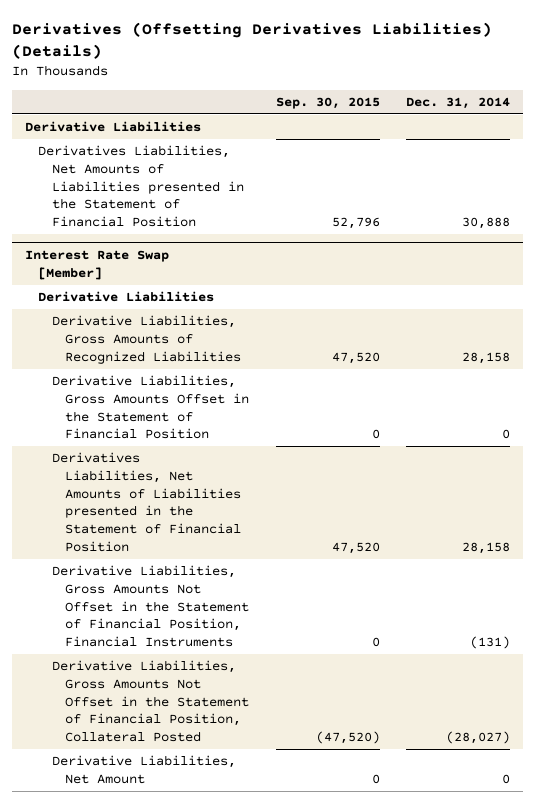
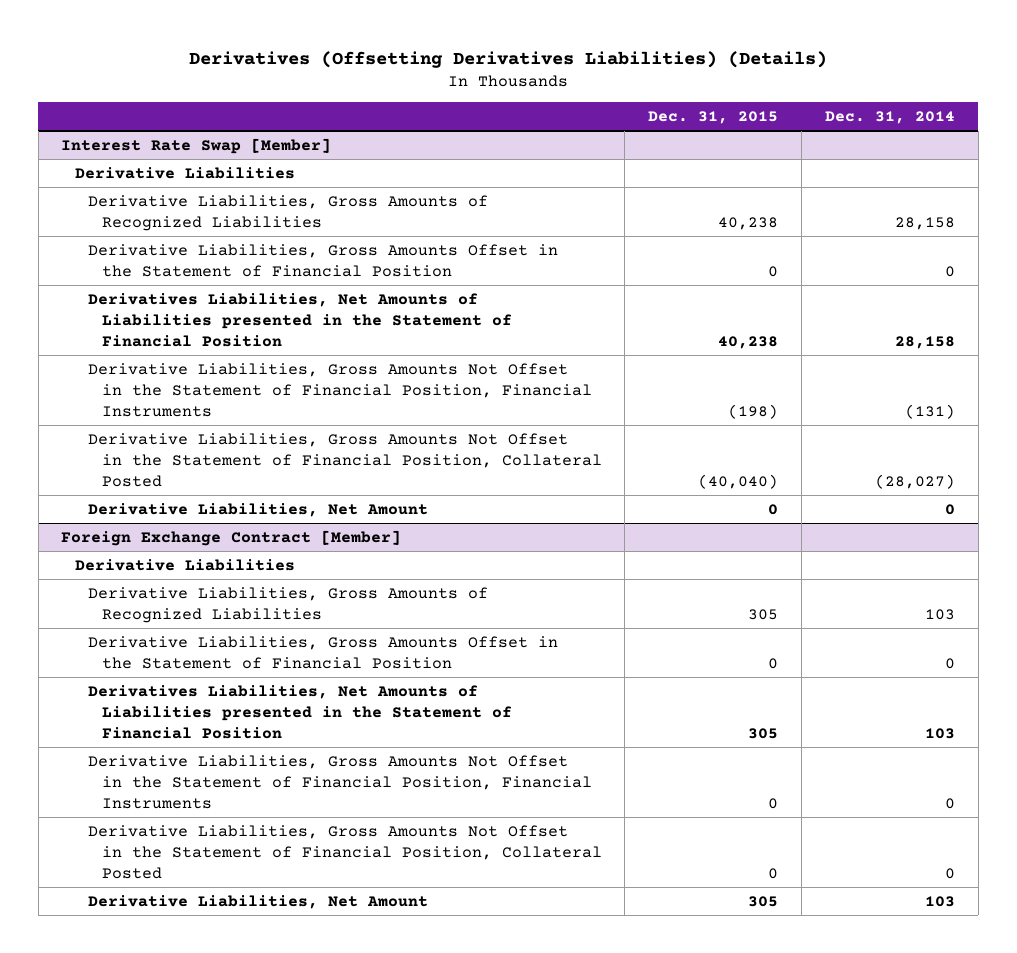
- | Sep. 30, 2015 | Dec. 31, 2014
+ | Dec. 31, 2015 | Dec. 31, 2014
- Derivative Liabilities
- Derivatives Liabilities, Net Amounts of Liabilities presented in the Statement of Financial Position | 52,796 | 30,888
+ Foreign Exchange Contract [Member]
+ Derivative Liabilities
+ Derivative Liabilities, Gross Amounts of Recognized Liabilities | 305 | 103
+ Derivative Liabilities, Gross Amounts Offset in the Statement of Financial Position | 0 | 0
+ Derivatives Liabilities, Net Amounts of Liabilities presented in the Statement of Financial Position | 305 | 103
+ Derivative Liabilities, Gross Amounts Not Offset in the Statement of Financial Position, Financial Instruments | 0 | 0
+ Derivative Liabilities, Gross Amounts Not Offset in the Statement of Financial Position, Collateral Posted | 0 | 0
+ Derivative Liabilities, Net Amount | 305 | 103

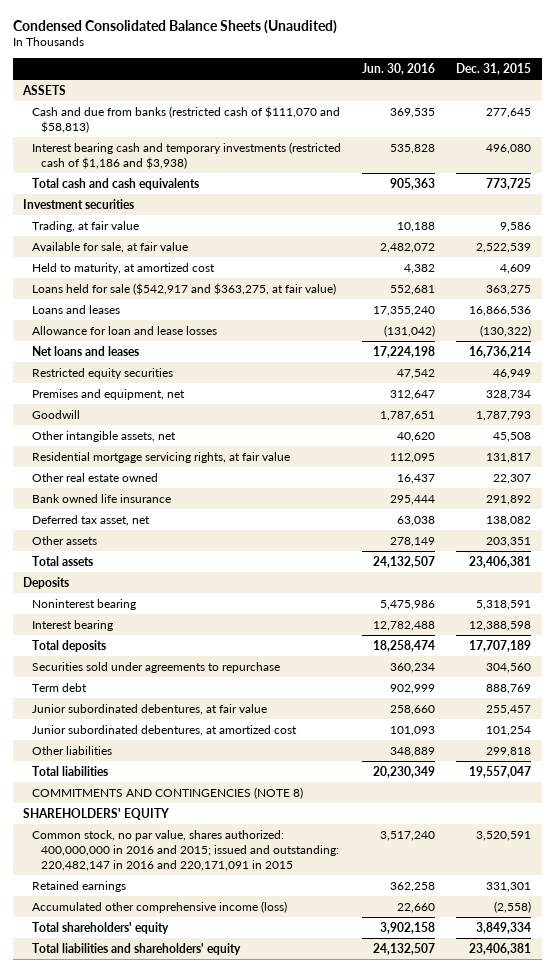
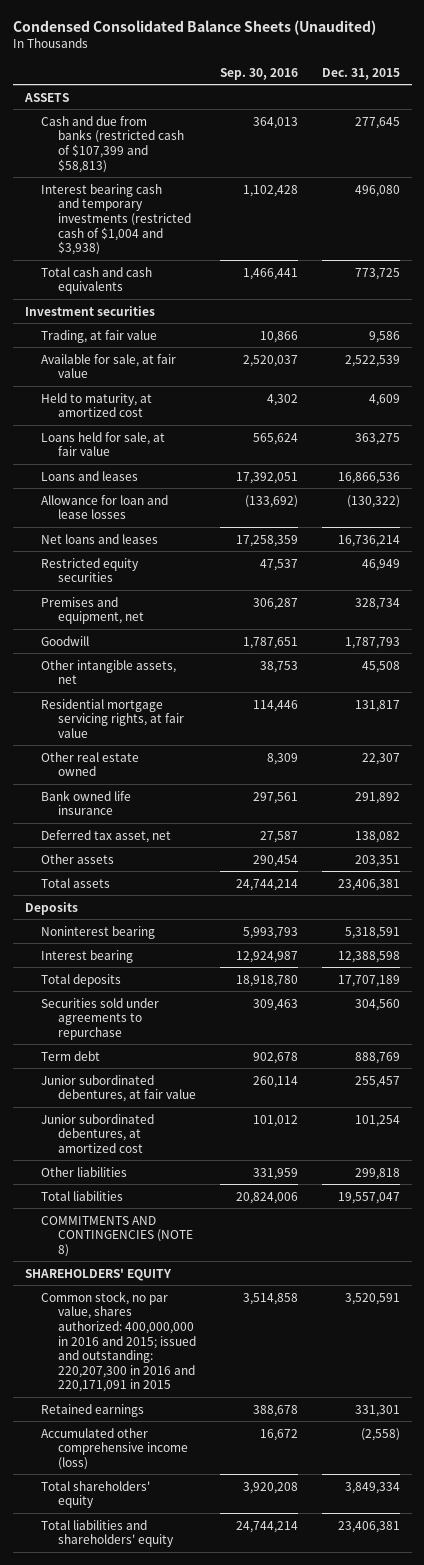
- | Jun. 30, 2016 | Dec. 31, 2015
+ | Sep. 30, 2016 | Dec. 31, 2015
- Cash and due from banks (restricted cash of $111,070 and $58,813) | 369,535 | 277,645
- Interest bearing cash and temporary investments (restricted cash of $1,186 and $3,938) | 535,828 | 496,080
+ Cash and due from banks (restricted cash of $107,399 and $58,813) | 364,013 | 277,645
+ Interest bearing cash and temporary investments (restricted cash of $1,004 and $3,938) | 1,102,428 | 496,080
- Loans held for sale ($542,917 and $363,275, at fair value) | 552,681 | 363,275
+ Loans held for sale, at fair value | 565,624 | 363,275
- Common stock, no par value, shares authorized: 400,000,000 in 2016 and 2015; issued and outstanding: 220,482,147 in 2016 and 220,171,091 in 2015 | 3,517,240 | 3,520,591
+ Common stock, no par value, shares authorized: 400,000,000 in 2016 and 2015; issued and outstanding: 220,207,300 in 2016 and 220,171,091 in 2015 | 3,514,858 | 3,520,591

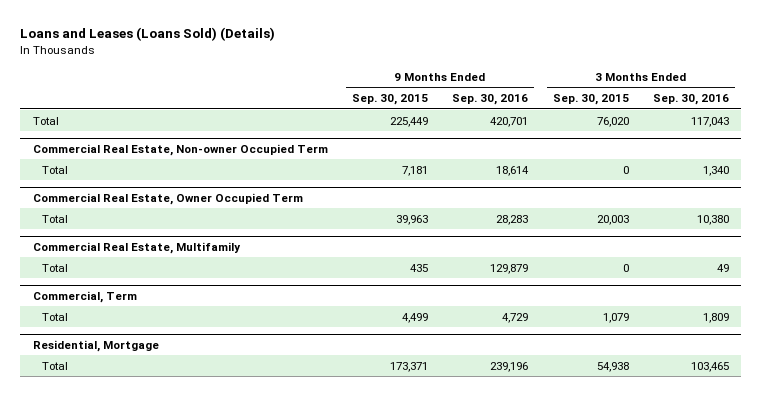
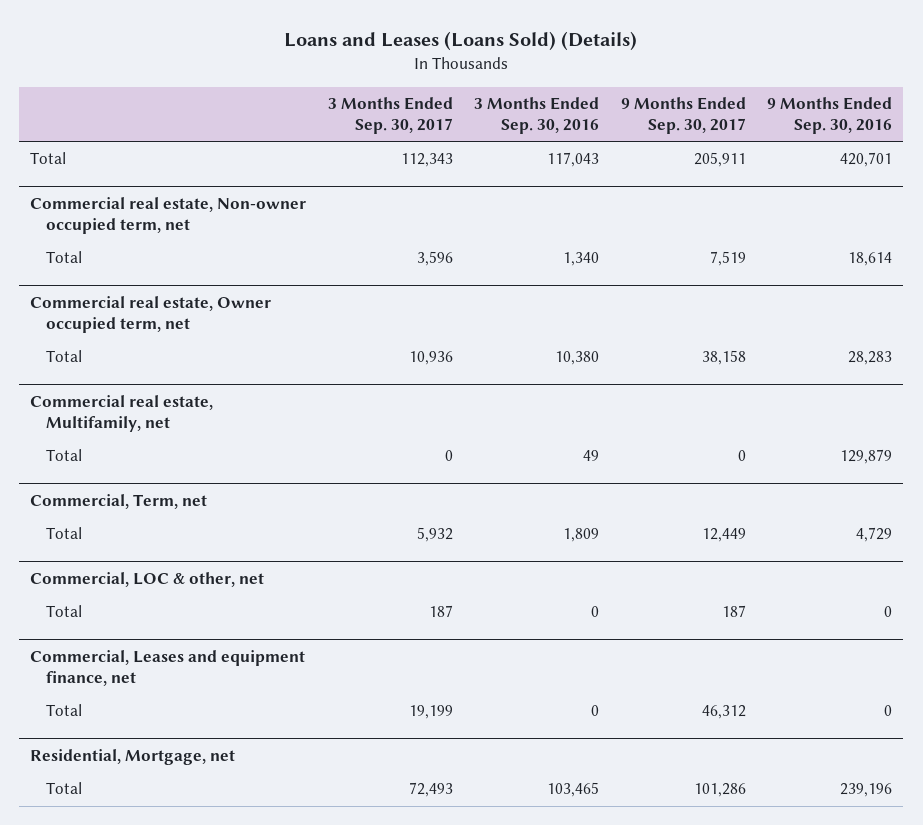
- | 9 Months Ended Sep. 30, 2015 | 9 Months Ended Sep. 30, 2016 | 3 Months Ended Sep. 30, 2015 | 3 Months Ended Sep. 30, 2016
+ | 3 Months Ended Sep. 30, 2017 | 3 Months Ended Sep. 30, 2016 | 9 Months Ended Sep. 30, 2017 | 9 Months Ended Sep. 30, 2016
- Commercial Real Estate, Non-owner Occupied Term
+ Commercial real estate, Non-owner occupied term, net
- Commercial Real Estate, Owner Occupied Term
+ Commercial real estate, Owner occupied term, net
- Commercial Real Estate, Multifamily
+ Commercial real estate, Multifamily, net
- Commercial, Term
+ Commercial, Term, net
- Residential, Mortgage
+ Commercial, LOC & other, net
+ Total | 187 | 0 | 187 | 0
+ Commercial, Leases and equipment finance, net
+ Total | 19,199 | 0 | 46,312 | 0
+ Residential, Mortgage, net

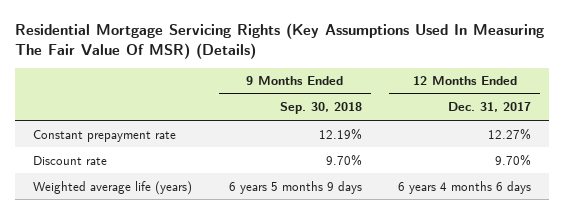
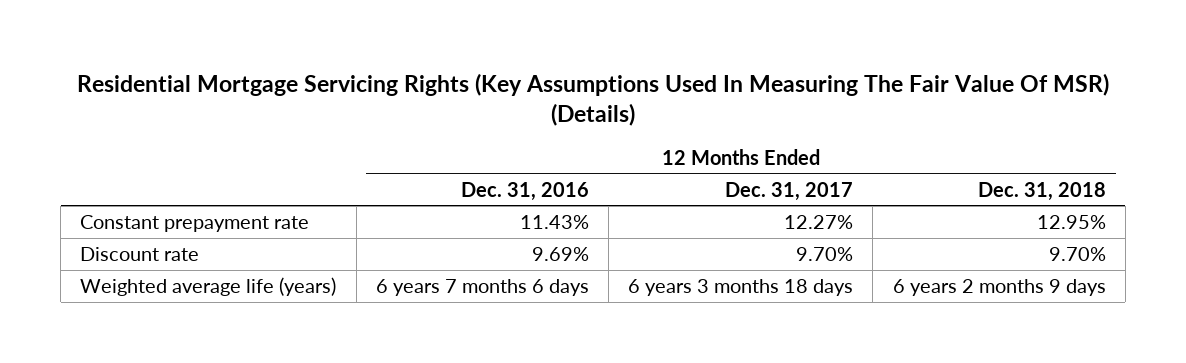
- | 9 Months Ended Sep. 30, 2018 | 12 Months Ended Dec. 31, 2017
+ | 12 Months Ended Dec. 31, 2016 | 12 Months Ended Dec. 31, 2017 | 12 Months Ended Dec. 31, 2018
- Weighted average life (years) | 6 years 5 months 9 days | 6 years 4 months 6 days
+ Weighted average life (years) | 6 years 7 months 6 days | 6 years 3 months 18 days | 6 years 2 months 9 days

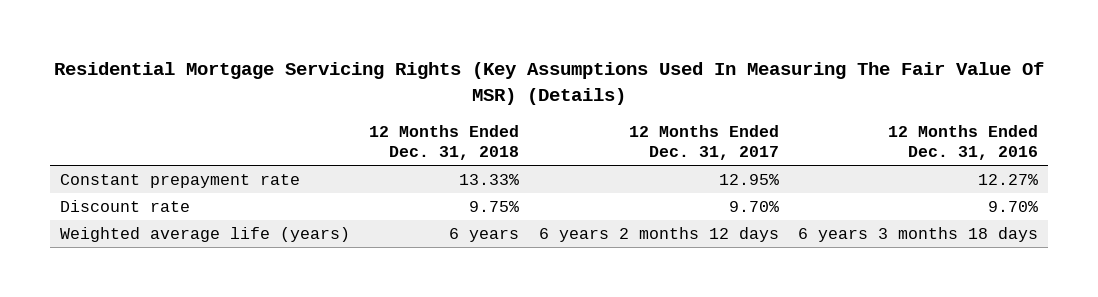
- | 12 Months Ended Dec. 31, 2016 | 12 Months Ended Dec. 31, 2017 | 12 Months Ended Dec. 31, 2018
+ | 12 Months Ended Dec. 31, 2018 | 12 Months Ended Dec. 31, 2017 | 12 Months Ended Dec. 31, 2016
- Constant prepayment rate | 11.43% | 12.27% | 12.95%
- Discount rate | 9.69% | 9.70% | 9.70%
- Weighted average life (years) | 6 years 7 months 6 days | 6 years 3 months 18 days | 6 years 2 months 9 days
+ Constant prepayment rate | 13.33% | 12.95% | 12.27%
+ Discount rate | 9.75% | 9.70% | 9.70%
+ Weighted average life (years) | 6 years | 6 years 2 months 12 days | 6 years 3 months 18 days

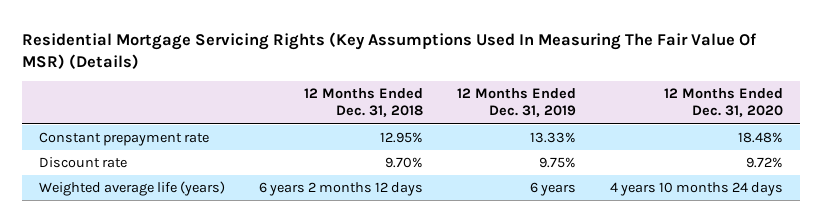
- | 12 Months Ended Dec. 31, 2018 | 12 Months Ended Dec. 31, 2017 | 12 Months Ended Dec. 31, 2016
+ | 12 Months Ended Dec. 31, 2018 | 12 Months Ended Dec. 31, 2019 | 12 Months Ended Dec. 31, 2020
- Constant prepayment rate | 13.33% | 12.95% | 12.27%
- Discount rate | 9.75% | 9.70% | 9.70%
- Weighted average life (years) | 6 years | 6 years 2 months 12 days | 6 years 3 months 18 days
+ Constant prepayment rate | 12.95% | 13.33% | 18.48%
+ Discount rate | 9.70% | 9.75% | 9.72%
+ Weighted average life (years) | 6 years 2 months 12 days | 6 years | 4 years 10 months 24 days

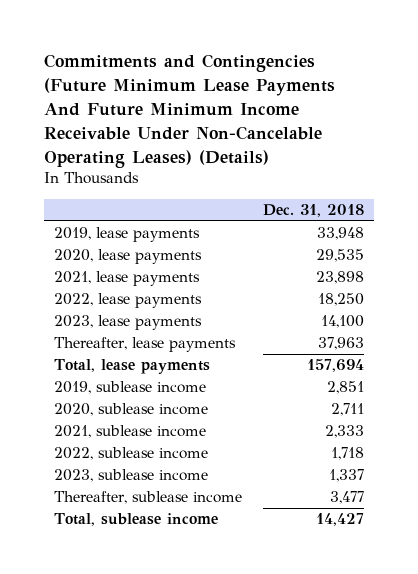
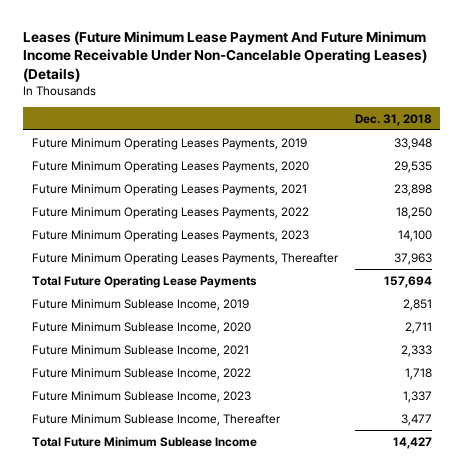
- Commitments and Contingencies (Future Minimum Lease Payments And Future Minimum Income Receivable Under Non-Cancelable Operating Leases) (Details)
+ Leases (Future Minimum Lease Payment And Future Minimum Income Receivable Under Non-Cancelable Operating Leases) (Details)
- 2019, lease payments | 33,948
- 2020, lease payments | 29,535
- 2021, lease payments | 23,898
- 2022, lease payments | 18,250
- 2023, lease payments | 14,100
- Thereafter, lease payments | 37,963
- Total, lease payments | 157,694
- 2019, sublease income | 2,851
- 2020, sublease income | 2,711
- 2021, sublease income | 2,333
- 2022, sublease income | 1,718
- 2023, sublease income | 1,337
- Thereafter, sublease income | 3,477
- Total, sublease income | 14,427
+ Future Minimum Operating Leases Payments, 2019 | 33,948
+ Future Minimum Operating Leases Payments, 2020 | 29,535
+ Future Minimum Operating Leases Payments, 2021 | 23,898
+ Future Minimum Operating Leases Payments, 2022 | 18,250
+ Future Minimum Operating Leases Payments, 2023 | 14,100
+ Future Minimum Operating Leases Payments, Thereafter | 37,963
+ Total Future Operating Lease Payments | 157,694
+ Future Minimum Sublease Income, 2019 | 2,851
+ Future Minimum Sublease Income, 2020 | 2,711
+ Future Minimum Sublease Income, 2021 | 2,333
+ Future Minimum Sublease Income, 2022 | 1,718
+ Future Minimum Sublease Income, 2023 | 1,337
+ Future Minimum Sublease Income, Thereafter | 3,477
+ Total Future Minimum Sublease Income | 14,427

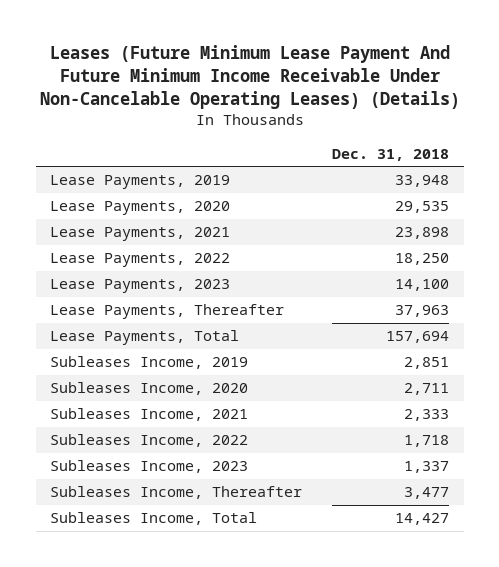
- Future Minimum Operating Leases Payments, 2019 | 33,948
- Future Minimum Operating Leases Payments, 2020 | 29,535
- Future Minimum Operating Leases Payments, 2021 | 23,898
- Future Minimum Operating Leases Payments, 2022 | 18,250
- Future Minimum Operating Leases Payments, 2023 | 14,100
- Future Minimum Operating Leases Payments, Thereafter | 37,963
- Total Future Operating Lease Payments | 157,694
- Future Minimum Sublease Income, 2019 | 2,851
- Future Minimum Sublease Income, 2020 | 2,711
- Future Minimum Sublease Income, 2021 | 2,333
- Future Minimum Sublease Income, 2022 | 1,718
- Future Minimum Sublease Income, 2023 | 1,337
- Future Minimum Sublease Income, Thereafter | 3,477
- Total Future Minimum Sublease Income | 14,427
+ Lease Payments, 2019 | 33,948
+ Lease Payments, 2020 | 29,535
+ Lease Payments, 2021 | 23,898
+ Lease Payments, 2022 | 18,250
+ Lease Payments, 2023 | 14,100
+ Lease Payments, Thereafter | 37,963
+ Lease Payments, Total | 157,694
+ Subleases Income, 2019 | 2,851
+ Subleases Income, 2020 | 2,711
+ Subleases Income, 2021 | 2,333
+ Subleases Income, 2022 | 1,718
+ Subleases Income, 2023 | 1,337
+ Subleases Income, Thereafter | 3,477
+ Subleases Income, Total | 14,427

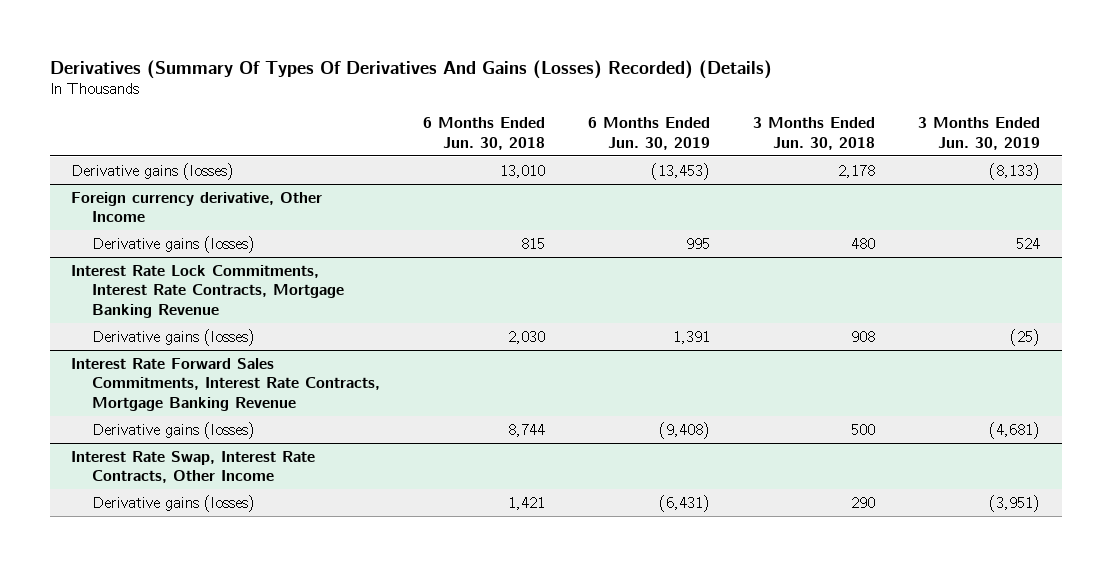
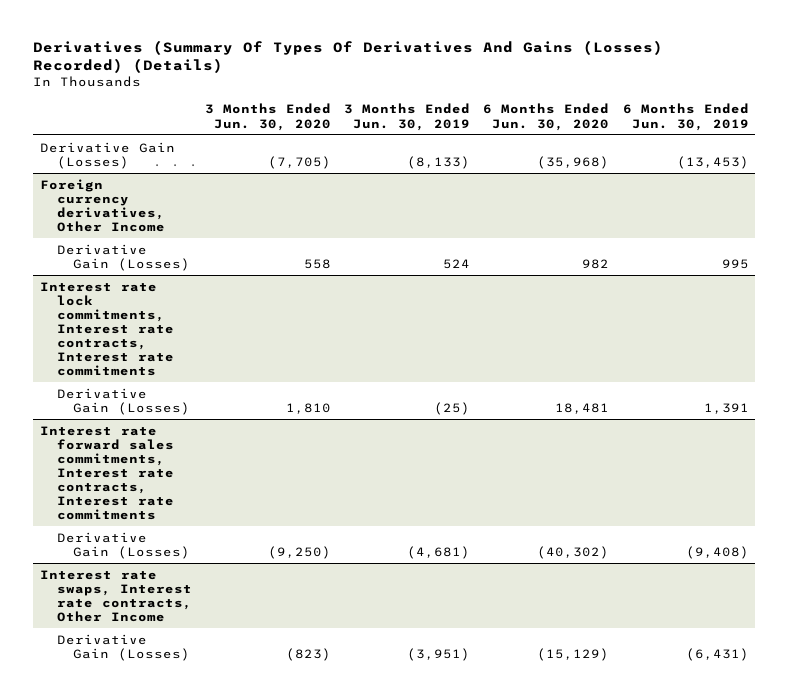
- | 6 Months Ended Jun. 30, 2018 | 6 Months Ended Jun. 30, 2019 | 3 Months Ended Jun. 30, 2018 | 3 Months Ended Jun. 30, 2019
+ | 3 Months Ended Jun. 30, 2020 | 3 Months Ended Jun. 30, 2019 | 6 Months Ended Jun. 30, 2020 | 6 Months Ended Jun. 30, 2019
- Derivative gains (losses) | 13,010 | (13,453) | 2,178 | (8,133)
- Foreign currency derivative, Other Income
- Derivative gains (losses) | 815 | 995 | 480 | 524
- Interest Rate Lock Commitments, Interest Rate Contracts, Mortgage Banking Revenue
- Derivative gains (losses) | 2,030 | 1,391 | 908 | (25)
- Interest Rate Forward Sales Commitments, Interest Rate Contracts, Mortgage Banking Revenue
- Derivative gains (losses) | 8,744 | (9,408) | 500 | (4,681)
- Interest Rate Swap, Interest Rate Contracts, Other Income
- Derivative gains (losses) | 1,421 | (6,431) | 290 | (3,951)
+ Derivative Gain (Losses) | (7,705) | (8,133) | (35,968) | (13,453)
+ Foreign currency derivatives, Other Income
+ Derivative Gain (Losses) | 558 | 524 | 982 | 995
+ Interest rate lock commitments, Interest rate contracts, Interest rate commitments
+ Derivative Gain (Losses) | 1,810 | (25) | 18,481 | 1,391
+ Interest rate forward sales commitments, Interest rate contracts, Interest rate commitments
+ Derivative Gain (Losses) | (9,250) | (4,681) | (40,302) | (9,408)
+ Interest rate swaps, Interest rate contracts, Other Income
+ Derivative Gain (Losses) | (823) | (3,951) | (15,129) | (6,431)

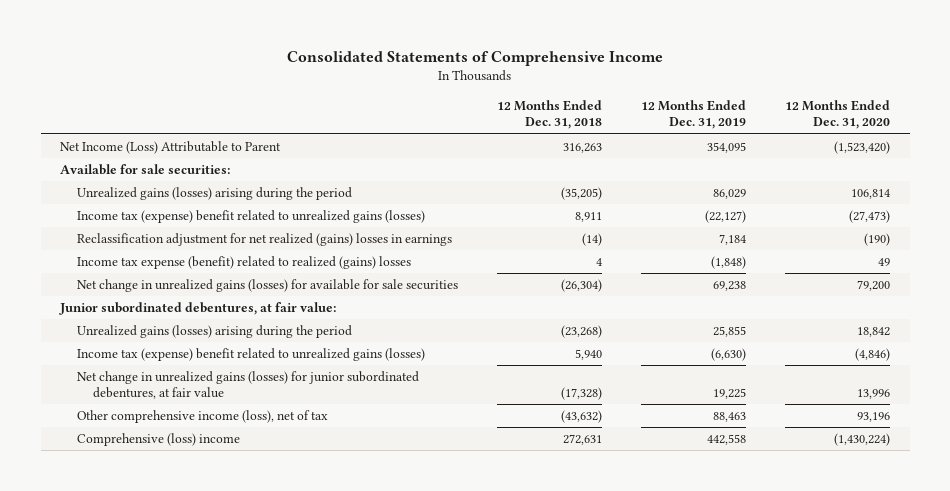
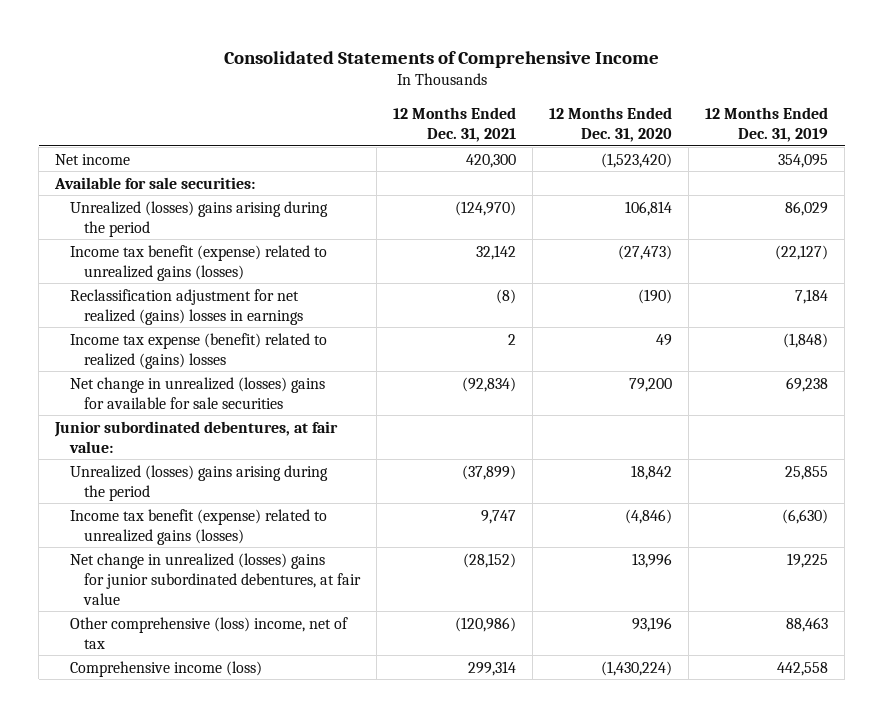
- | 12 Months Ended Dec. 31, 2018 | 12 Months Ended Dec. 31, 2019 | 12 Months Ended Dec. 31, 2020
+ | 12 Months Ended Dec. 31, 2021 | 12 Months Ended Dec. 31, 2020 | 12 Months Ended Dec. 31, 2019
- Net Income (Loss) Attributable to Parent | 316,263 | 354,095 | (1,523,420)
+ Net income | 420,300 | (1,523,420) | 354,095
- Unrealized gains (losses) arising during the period | (35,205) | 86,029 | 106,814
- Income tax (expense) benefit related to unrealized gains (losses) | 8,911 | (22,127) | (27,473)
+ Unrealized (losses) gains arising during the period | (124,970) | 106,814 | 86,029
+ Income tax benefit (expense) related to unrealized gains (losses) | 32,142 | (27,473) | (22,127)
- Net change in unrealized gains (losses) for available for sale securities | (26,304) | 69,238 | 79,200
+ Net change in unrealized (losses) gains for available for sale securities | (92,834) | 79,200 | 69,238
- Unrealized gains (losses) arising during the period | (23,268) | 25,855 | 18,842
- Income tax (expense) benefit related to unrealized gains (losses) | 5,940 | (6,630) | (4,846)
- Net change in unrealized gains (losses) for junior subordinated debentures, at fair value | (17,328) | 19,225 | 13,996
- Other comprehensive income (loss), net of tax | (43,632) | 88,463 | 93,196
- Comprehensive (loss) income | 272,631 | 442,558 | (1,430,224)
+ Unrealized (losses) gains arising during the period | (37,899) | 18,842 | 25,855
+ Income tax benefit (expense) related to unrealized gains (losses) | 9,747 | (4,846) | (6,630)
+ Net change in unrealized (losses) gains for junior subordinated debentures, at fair value | (28,152) | 13,996 | 19,225
+ Other comprehensive (loss) income, net of tax | (120,986) | 93,196 | 88,463
+ Comprehensive income (loss) | 299,314 | (1,430,224) | 442,558

